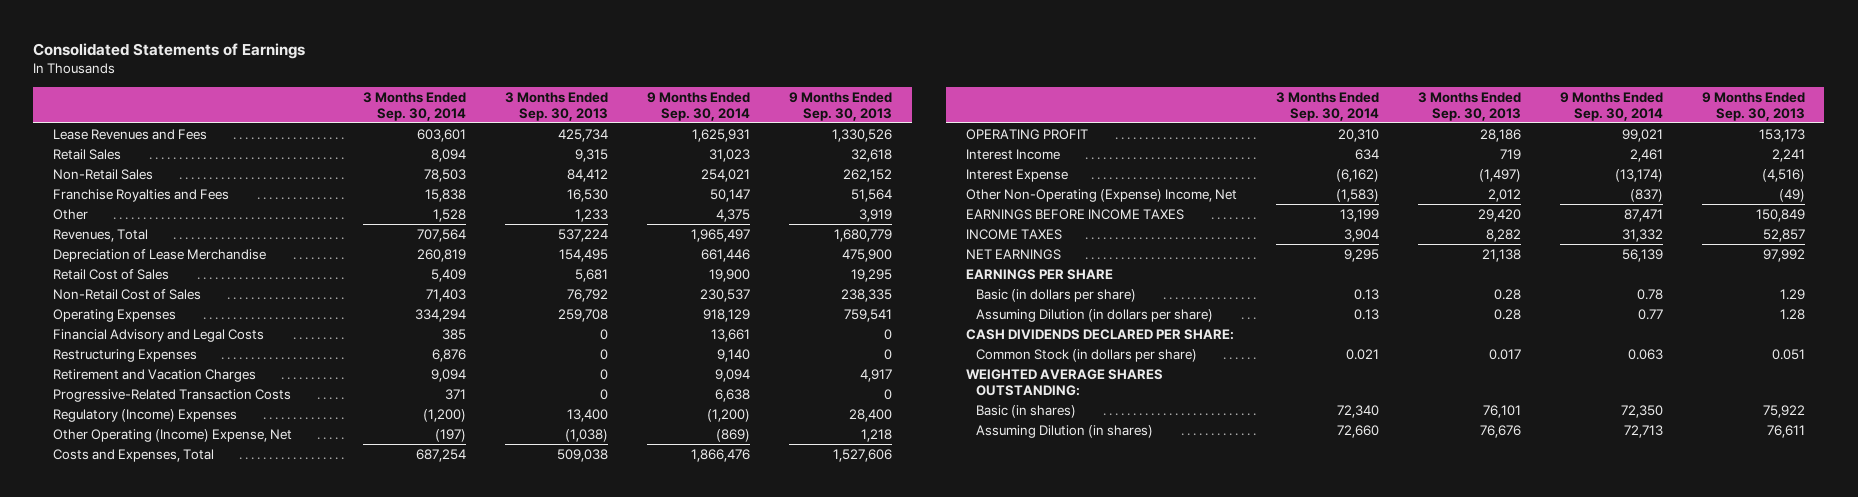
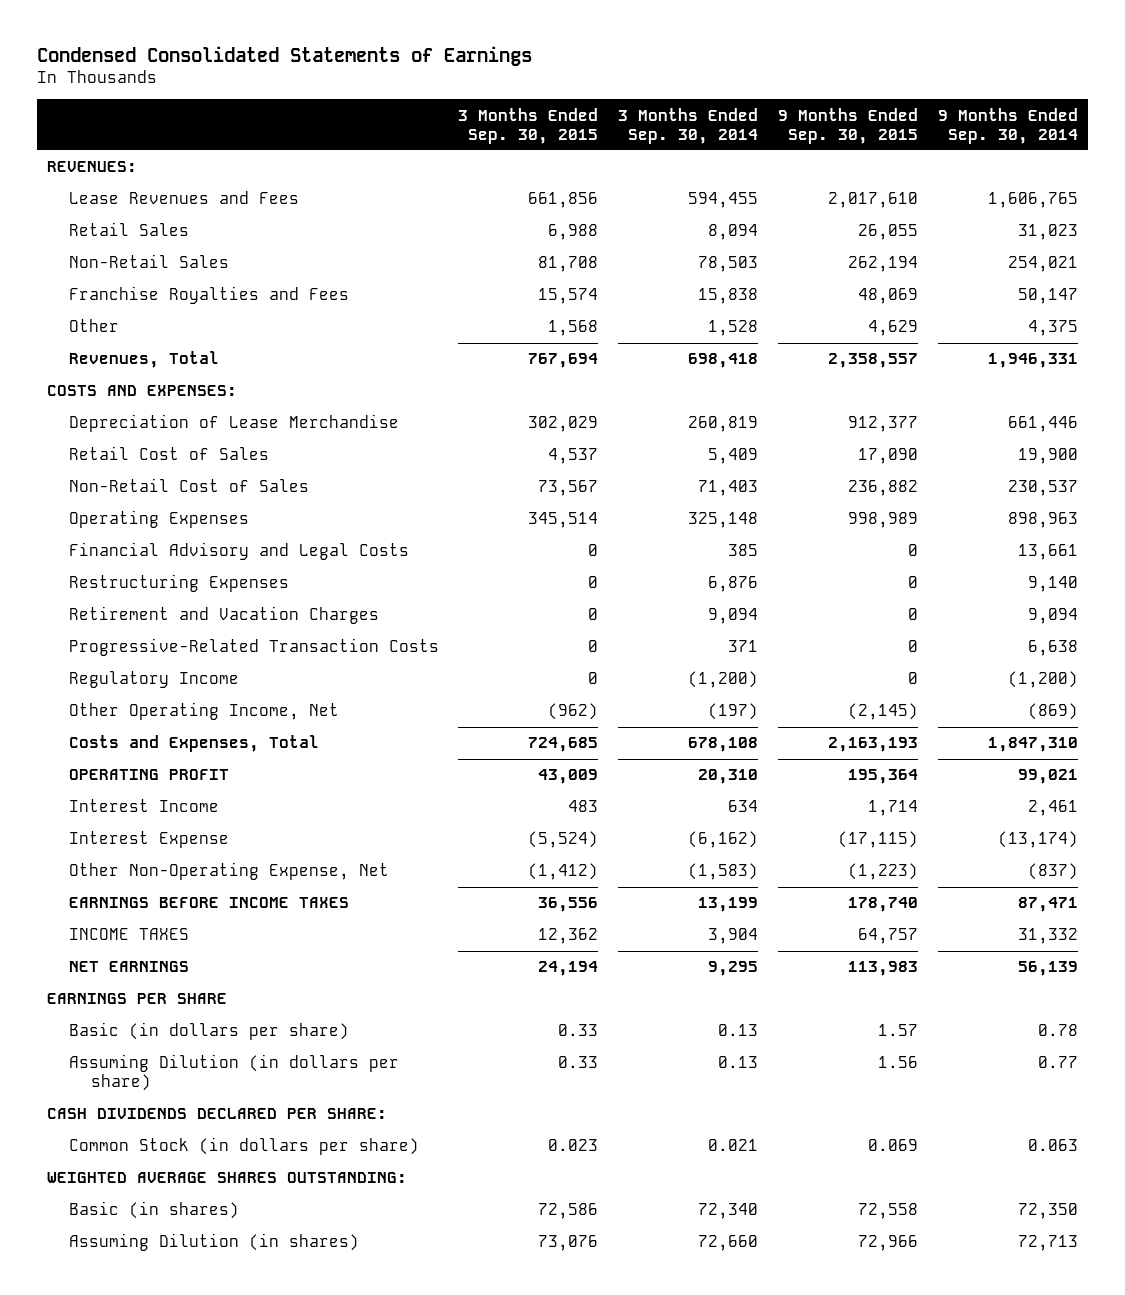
- Consolidated Statements of Earnings
+ Condensed Consolidated Statements of Earnings
- | 3 Months Ended Sep. 30, 2014 | 3 Months Ended Sep. 30, 2013 | 9 Months Ended Sep. 30, 2014 | 9 Months Ended Sep. 30, 2013
+ | 3 Months Ended Sep. 30, 2015 | 3 Months Ended Sep. 30, 2014 | 9 Months Ended Sep. 30, 2015 | 9 Months Ended Sep. 30, 2014
- Lease Revenues and Fees | 603,601 | 425,734 | 1,625,931 | 1,330,526
+ REVENUES:
+ Lease Revenues and Fees | 661,856 | 594,455 | 2,017,610 | 1,606,765
- Revenues, Total | 707,564 | 537,224 | 1,965,497 | 1,680,779
+ Revenues, Total | 767,694 | 698,418 | 2,358,557 | 1,946,331
+ COSTS AND EXPENSES:
- Operating Expenses | 334,294 | 259,708 | 918,129 | 759,541
+ Operating Expenses | 345,514 | 325,148 | 998,989 | 898,963
- Regulatory (Income) Expenses | (1,200) | 13,400 | (1,200) | 28,400
- Other Operating (Income) Expense, Net | (197) | (1,038) | (869) | 1,218
- Costs and Expenses, Total | 687,254 | 509,038 | 1,866,476 | 1,527,606
+ Regulatory Income | 0 | (1,200) | 0 | (1,200)
+ Other Operating Income, Net | (962) | (197) | (2,145) | (869)
+ Costs and Expenses, Total | 724,685 | 678,108 | 2,163,193 | 1,847,310
- Other Non-Operating (Expense) Income, Net | (1,583) | 2,012 | (837) | (49)
+ Other Non-Operating Expense, Net | (1,412) | (1,583) | (1,223) | (837)

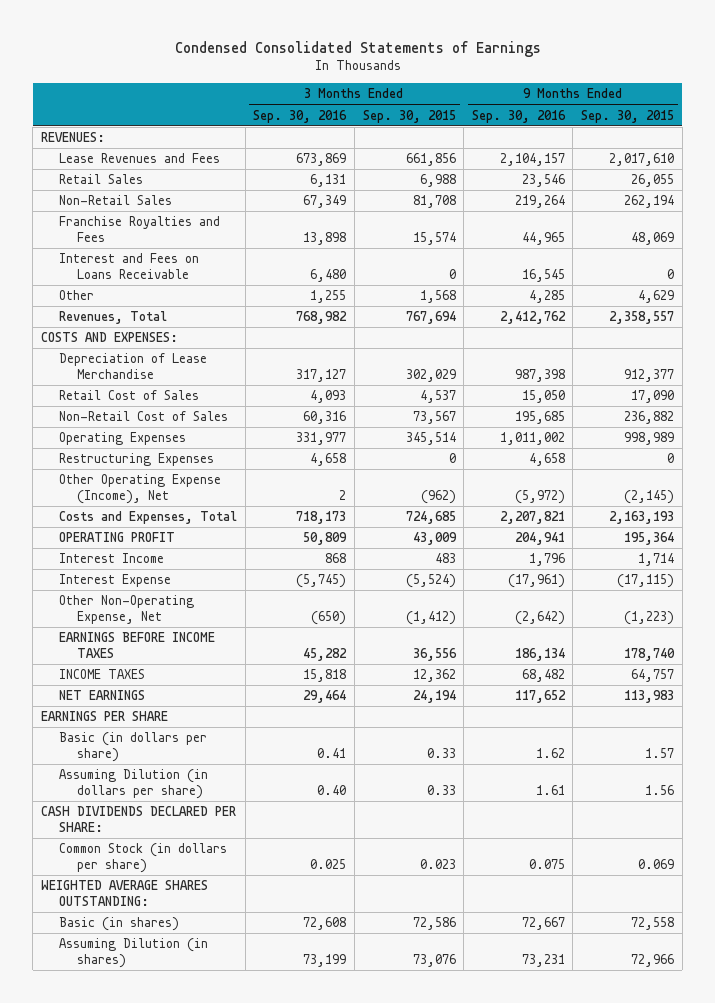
- | 3 Months Ended Sep. 30, 2015 | 3 Months Ended Sep. 30, 2014 | 9 Months Ended Sep. 30, 2015 | 9 Months Ended Sep. 30, 2014
+ | 3 Months Ended Sep. 30, 2016 | 3 Months Ended Sep. 30, 2015 | 9 Months Ended Sep. 30, 2016 | 9 Months Ended Sep. 30, 2015
+ Interest and Fees on Loans Receivable | 6,480 | 0 | 16,545 | 0
- Financial Advisory and Legal Costs | 0 | 385 | 0 | 13,661
- Retirement and Vacation Charges | 0 | 9,094 | 0 | 9,094
- Progressive-Related Transaction Costs | 0 | 371 | 0 | 6,638
- Regulatory Income | 0 | (1,200) | 0 | (1,200)
- Other Operating Income, Net | (962) | (197) | (2,145) | (869)
+ Other Operating Expense (Income), Net | 2 | (962) | (5,972) | (2,145)

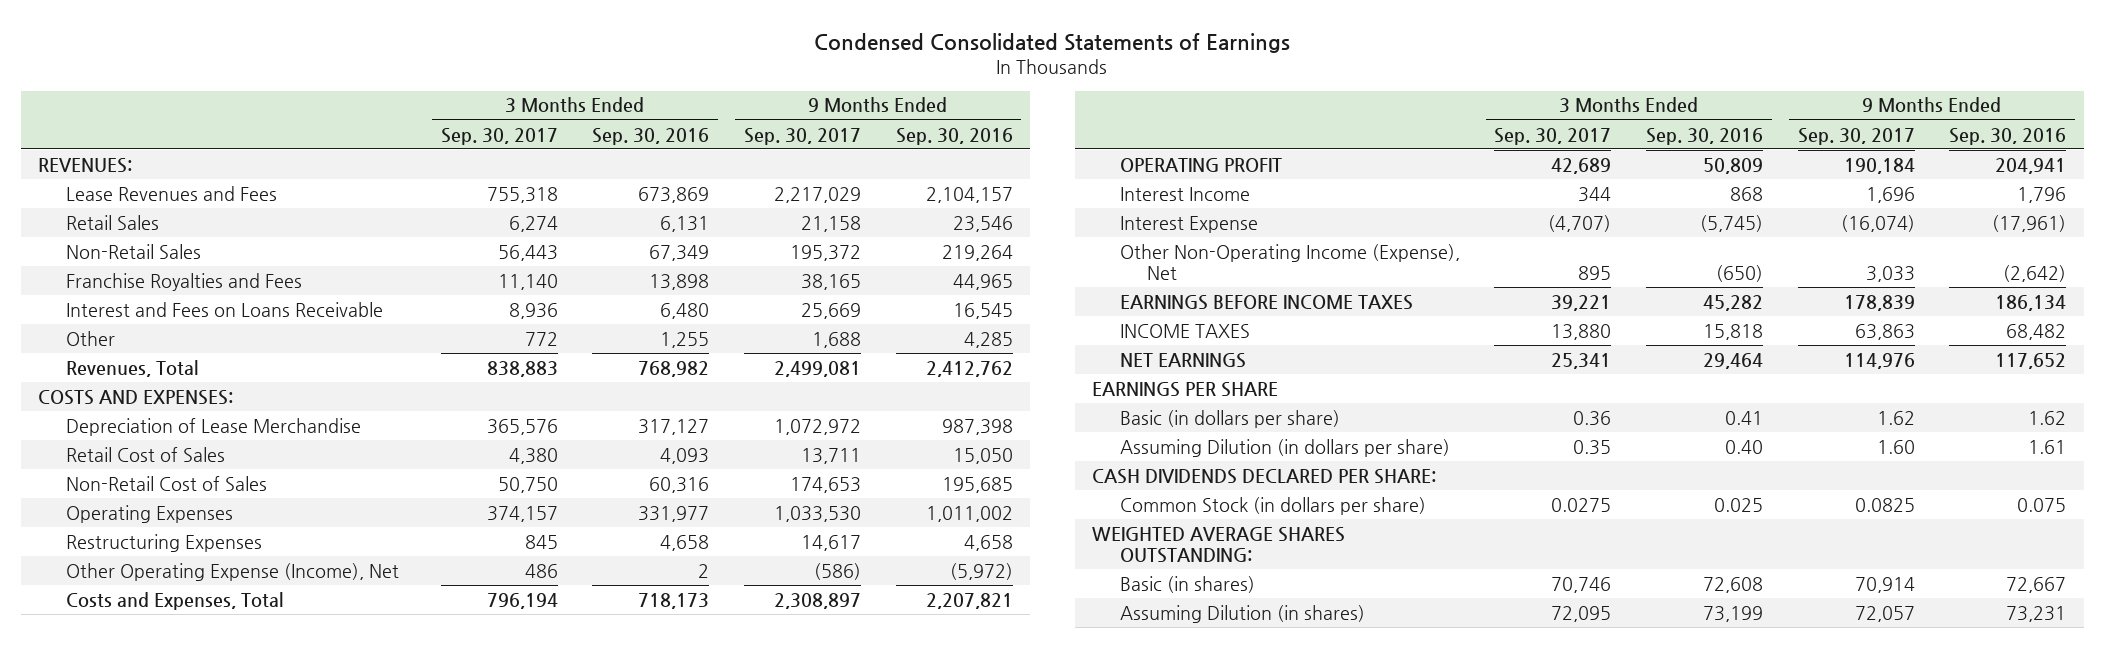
- | 3 Months Ended Sep. 30, 2016 | 3 Months Ended Sep. 30, 2015 | 9 Months Ended Sep. 30, 2016 | 9 Months Ended Sep. 30, 2015
+ | 3 Months Ended Sep. 30, 2017 | 3 Months Ended Sep. 30, 2016 | 9 Months Ended Sep. 30, 2017 | 9 Months Ended Sep. 30, 2016
- Other Non-Operating Expense, Net | (650) | (1,412) | (2,642) | (1,223)
+ Other Non-Operating Income (Expense), Net | 895 | (650) | 3,033 | (2,642)

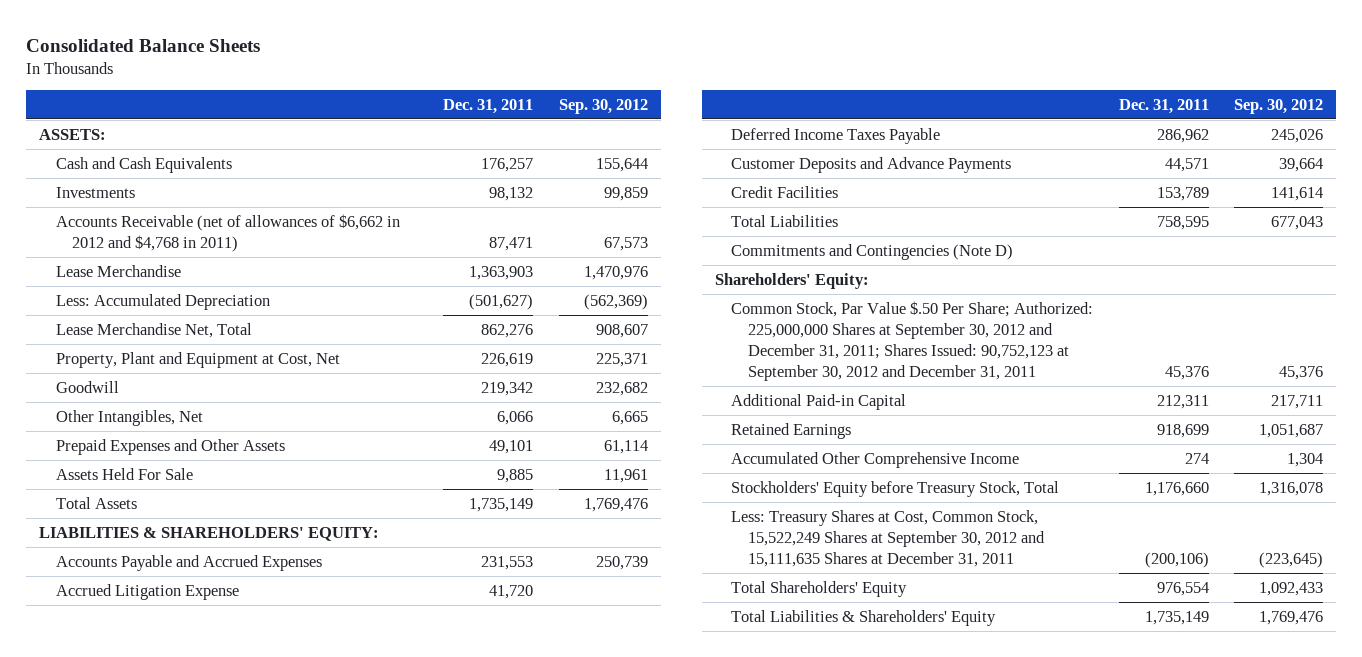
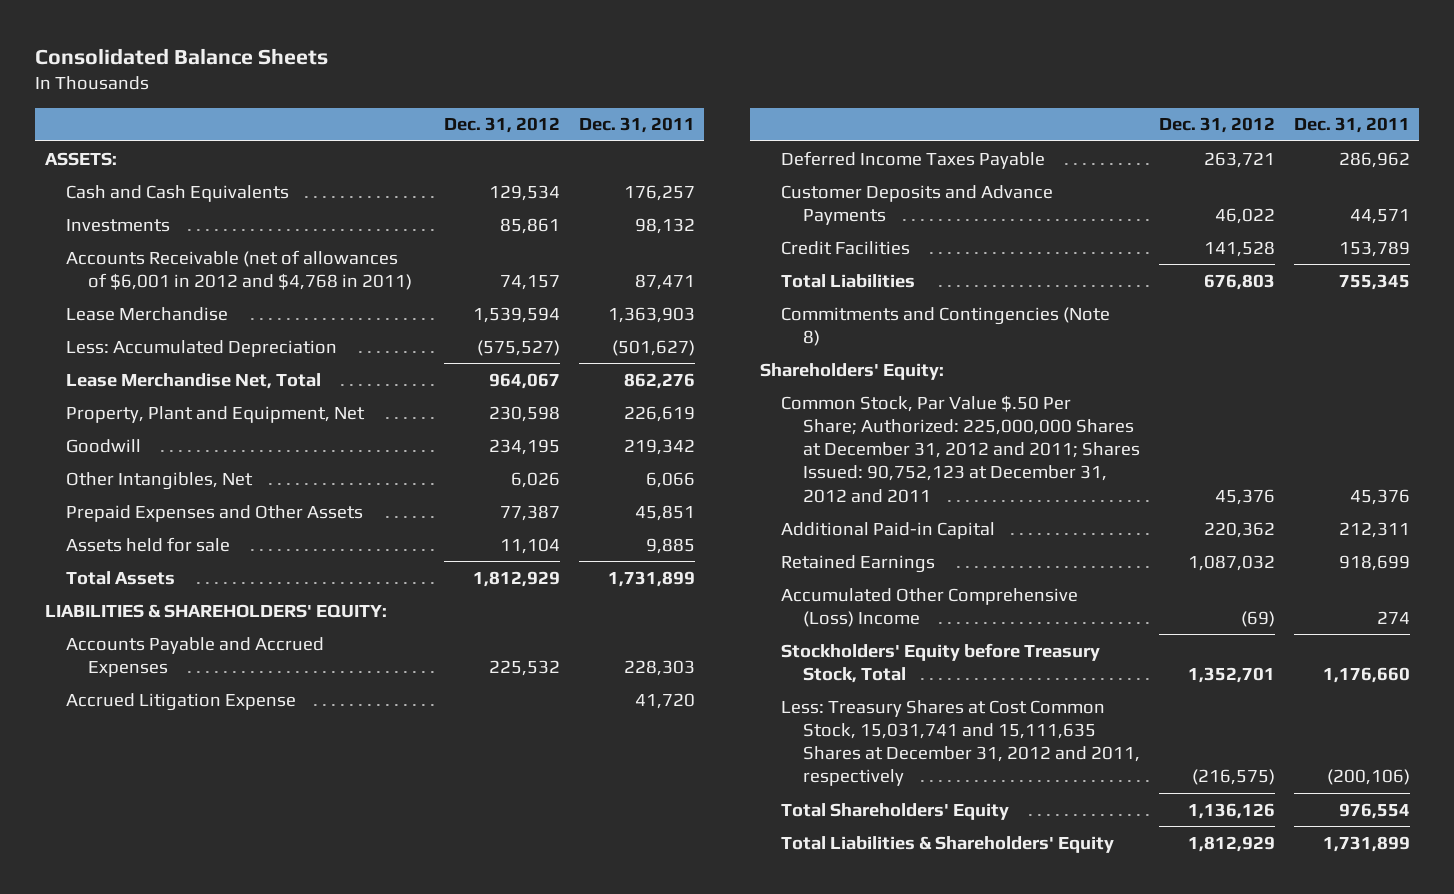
- | Dec. 31, 2011 | Sep. 30, 2012
+ | Dec. 31, 2012 | Dec. 31, 2011
- Accounts Receivable (net of allowances of $6,662 in 2012 and $4,768 in 2011) | 87,471 | 67,573
+ Accounts Receivable (net of allowances of $6,001 in 2012 and $4,768 in 2011) | 74,157 | 87,471
- Property, Plant and Equipment at Cost, Net | 226,619 | 225,371
+ Property, Plant and Equipment, Net | 230,598 | 226,619
- Prepaid Expenses and Other Assets | 49,101 | 61,114
- Assets Held For Sale | 9,885 | 11,961
- Total Assets | 1,735,149 | 1,769,476
+ Prepaid Expenses and Other Assets | 77,387 | 45,851
+ Assets held for sale | 11,104 | 9,885
+ Total Assets | 1,812,929 | 1,731,899
- Accounts Payable and Accrued Expenses | 231,553 | 250,739
+ Accounts Payable and Accrued Expenses | 225,532 | 228,303
- Total Liabilities | 758,595 | 677,043
- Commitments and Contingencies (Note D)
+ Total Liabilities | 676,803 | 755,345
+ Commitments and Contingencies (Note 8)
- Common Stock, Par Value $.50 Per Share; Authorized: 225,000,000 Shares at September 30, 2012 and December 31, 2011; Shares Issued: 90,752,123 at September 30, 2012 and December 31, 2011 | 45,376 | 45,376
+ Common Stock, Par Value $.50 Per Share; Authorized: 225,000,000 Shares at December 31, 2012 and 2011; Shares Issued: 90,752,123 at December 31, 2012 and 2011 | 45,376 | 45,376
- Accumulated Other Comprehensive Income | 274 | 1,304
+ Accumulated Other Comprehensive (Loss) Income | (69) | 274
- Less: Treasury Shares at Cost, Common Stock, 15,522,249 Shares at September 30, 2012 and 15,111,635 Shares at December 31, 2011 | (200,106) | (223,645)
+ Less: Treasury Shares at Cost Common Stock, 15,031,741 and 15,111,635 Shares at December 31, 2012 and 2011, respectively | (216,575) | (200,106)
- Total Liabilities & Shareholders' Equity | 1,735,149 | 1,769,476
+ Total Liabilities & Shareholders' Equity | 1,812,929 | 1,731,899

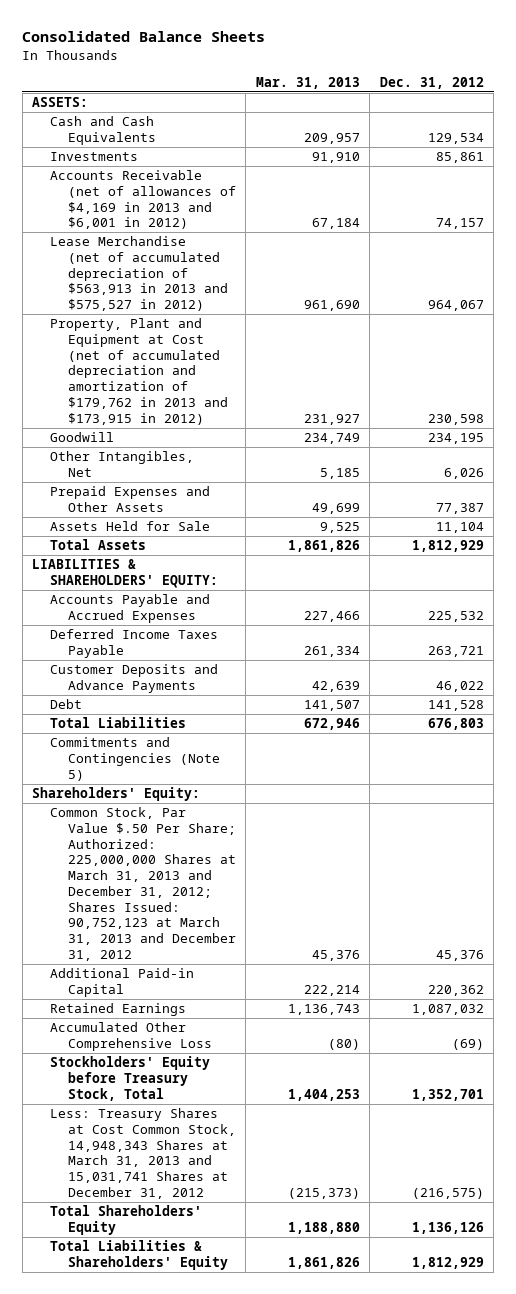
- | Dec. 31, 2012 | Dec. 31, 2011
+ | Mar. 31, 2013 | Dec. 31, 2012
- Accounts Receivable (net of allowances of $6,001 in 2012 and $4,768 in 2011) | 74,157 | 87,471
- Lease Merchandise | 1,539,594 | 1,363,903
- Less: Accumulated Depreciation | (575,527) | (501,627)
- Lease Merchandise Net, Total | 964,067 | 862,276
- Property, Plant and Equipment, Net | 230,598 | 226,619
+ Accounts Receivable (net of allowances of $4,169 in 2013 and $6,001 in 2012) | 67,184 | 74,157
+ Lease Merchandise (net of accumulated depreciation of $563,913 in 2013 and $575,527 in 2012) | 961,690 | 964,067
+ Property, Plant and Equipment at Cost (net of accumulated depreciation and amortization of $179,762 in 2013 and $173,915 in 2012) | 231,927 | 230,598
- Assets held for sale | 11,104 | 9,885
+ Assets Held for Sale | 9,525 | 11,104
- Accrued Litigation Expense | | 41,720
- Credit Facilities | 141,528 | 153,789
+ Debt | 141,507 | 141,528
- Commitments and Contingencies (Note 8)
+ Commitments and Contingencies (Note 5)
- Common Stock, Par Value $.50 Per Share; Authorized: 225,000,000 Shares at December 31, 2012 and 2011; Shares Issued: 90,752,123 at December 31, 2012 and 2011 | 45,376 | 45,376
+ Common Stock, Par Value $.50 Per Share; Authorized: 225,000,000 Shares at March 31, 2013 and December 31, 2012; Shares Issued: 90,752,123 at March 31, 2013 and December 31, 2012 | 45,376 | 45,376
- Accumulated Other Comprehensive (Loss) Income | (69) | 274
+ Accumulated Other Comprehensive Loss | (80) | (69)
- Less: Treasury Shares at Cost Common Stock, 15,031,741 and 15,111,635 Shares at December 31, 2012 and 2011, respectively | (216,575) | (200,106)
+ Less: Treasury Shares at Cost Common Stock, 14,948,343 Shares at March 31, 2013 and 15,031,741 Shares at December 31, 2012 | (215,373) | (216,575)

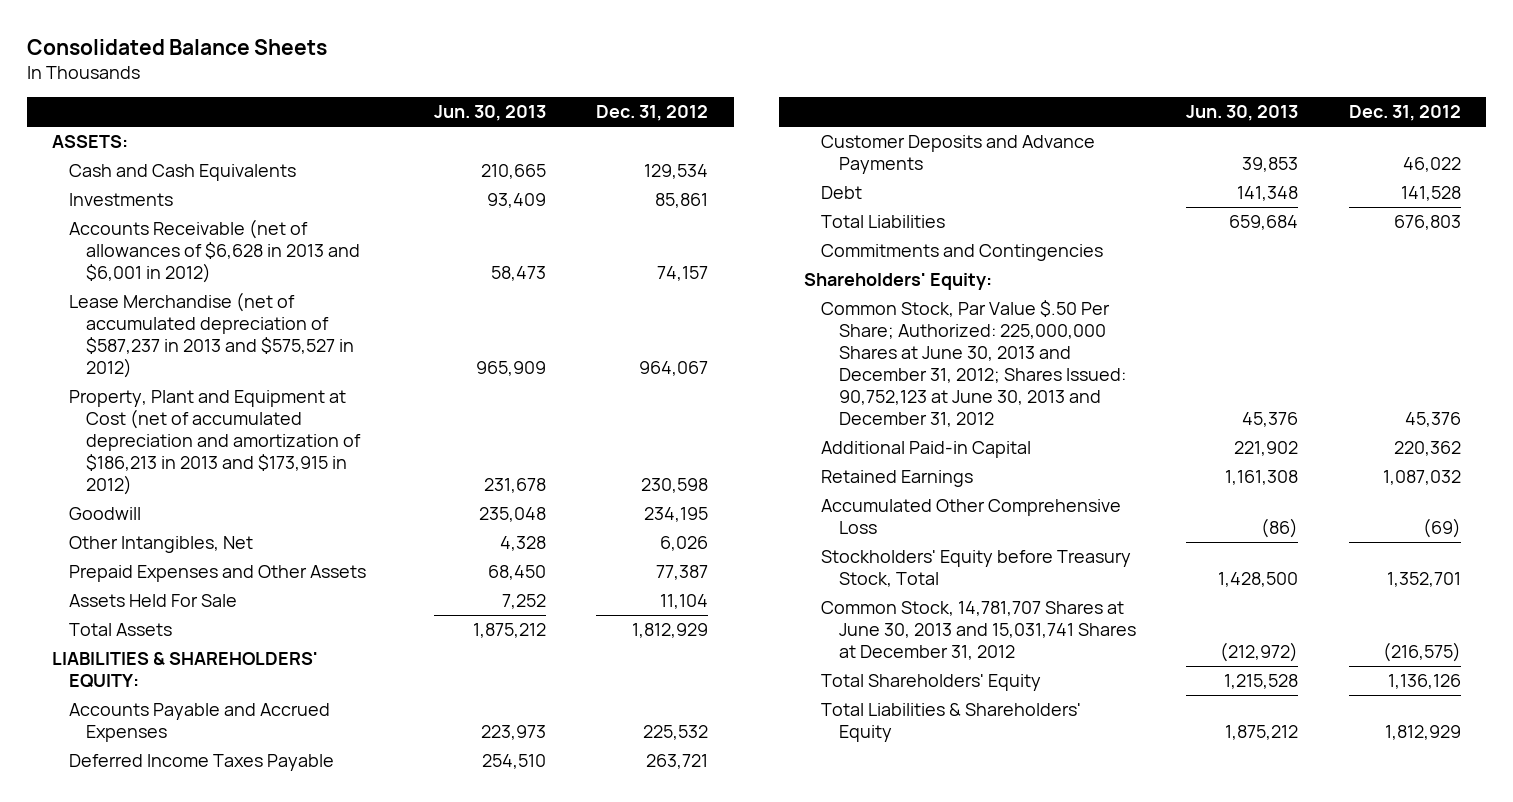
- | Mar. 31, 2013 | Dec. 31, 2012
+ | Jun. 30, 2013 | Dec. 31, 2012
- Accounts Receivable (net of allowances of $4,169 in 2013 and $6,001 in 2012) | 67,184 | 74,157
- Lease Merchandise (net of accumulated depreciation of $563,913 in 2013 and $575,527 in 2012) | 961,690 | 964,067
- Property, Plant and Equipment at Cost (net of accumulated depreciation and amortization of $179,762 in 2013 and $173,915 in 2012) | 231,927 | 230,598
+ Accounts Receivable (net of allowances of $6,628 in 2013 and $6,001 in 2012) | 58,473 | 74,157
+ Lease Merchandise (net of accumulated depreciation of $587,237 in 2013 and $575,527 in 2012) | 965,909 | 964,067
+ Property, Plant and Equipment at Cost (net of accumulated depreciation and amortization of $186,213 in 2013 and $173,915 in 2012) | 231,678 | 230,598
- Assets Held for Sale | 9,525 | 11,104
+ Assets Held For Sale | 7,252 | 11,104
- Commitments and Contingencies (Note 5)
+ Commitments and Contingencies
- Common Stock, Par Value $.50 Per Share; Authorized: 225,000,000 Shares at March 31, 2013 and December 31, 2012; Shares Issued: 90,752,123 at March 31, 2013 and December 31, 2012 | 45,376 | 45,376
+ Common Stock, Par Value $.50 Per Share; Authorized: 225,000,000 Shares at June 30, 2013 and December 31, 2012; Shares Issued: 90,752,123 at June 30, 2013 and December 31, 2012 | 45,376 | 45,376
- Less: Treasury Shares at Cost Common Stock, 14,948,343 Shares at March 31, 2013 and 15,031,741 Shares at December 31, 2012 | (215,373) | (216,575)
+ Common Stock, 14,781,707 Shares at June 30, 2013 and 15,031,741 Shares at December 31, 2012 | (212,972) | (216,575)

